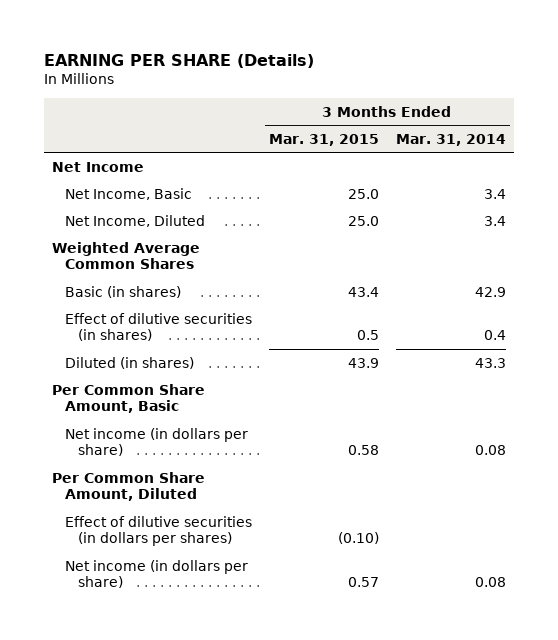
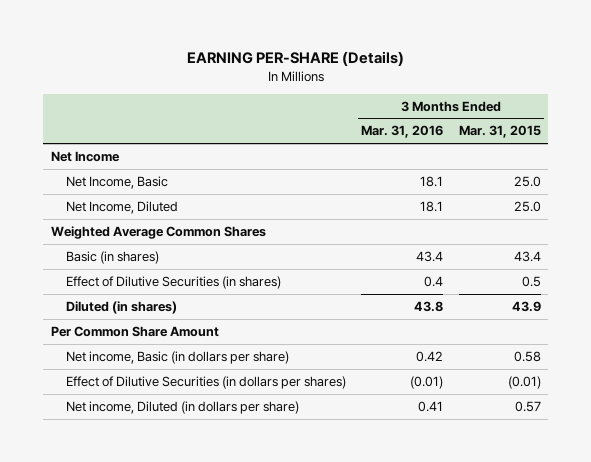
- EARNING PER SHARE (Details)
+ EARNING PER-SHARE (Details)
- | 3 Months Ended Mar. 31, 2015 | 3 Months Ended Mar. 31, 2014
+ | 3 Months Ended Mar. 31, 2016 | 3 Months Ended Mar. 31, 2015
- Effect of dilutive securities (in shares) | 0.5 | 0.4
+ Effect of Dilutive Securities (in shares) | 0.4 | 0.5
- Per Common Share Amount, Basic
- Net income (in dollars per share) | 0.58 | 0.08
- Per Common Share Amount, Diluted
- Effect of dilutive securities (in dollars per shares) | (0.10) |
- Net income (in dollars per share) | 0.57 | 0.08
+ Per Common Share Amount
+ Net income, Basic (in dollars per share) | 0.42 | 0.58
+ Effect of Dilutive Securities (in dollars per shares) | (0.01) | (0.01)
+ Net income, Diluted (in dollars per share) | 0.41 | 0.57

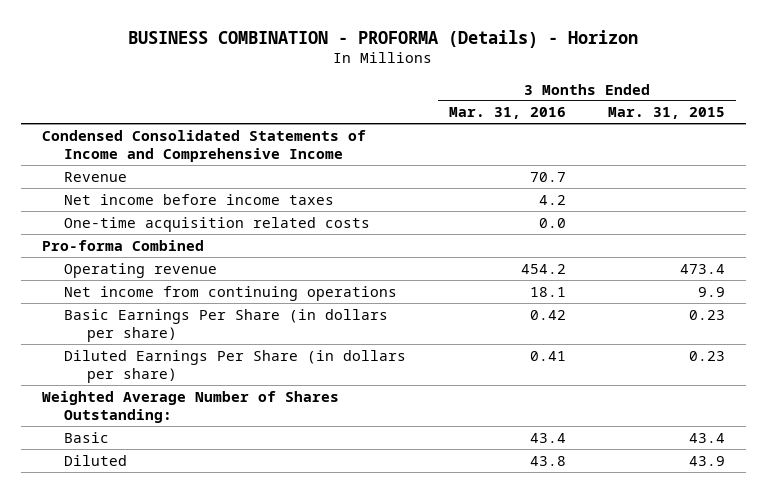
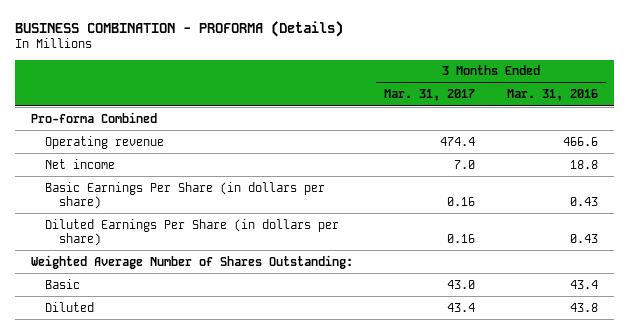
- BUSINESS COMBINATION - PROFORMA (Details) - Horizon
+ BUSINESS COMBINATION - PROFORMA (Details)
- | 3 Months Ended Mar. 31, 2016 | 3 Months Ended Mar. 31, 2015
+ | 3 Months Ended Mar. 31, 2017 | 3 Months Ended Mar. 31, 2016
- Condensed Consolidated Statements of Income and Comprehensive Income
- Revenue | 70.7 |
- Net income before income taxes | 4.2 |
- One-time acquisition related costs | 0.0 |
- Operating revenue | 454.2 | 473.4
- Net income from continuing operations | 18.1 | 9.9
- Basic Earnings Per Share (in dollars per share) | 0.42 | 0.23
- Diluted Earnings Per Share (in dollars per share) | 0.41 | 0.23
+ Operating revenue | 474.4 | 466.6
+ Net income | 7.0 | 18.8
+ Basic Earnings Per Share (in dollars per share) | 0.16 | 0.43
+ Diluted Earnings Per Share (in dollars per share) | 0.16 | 0.43

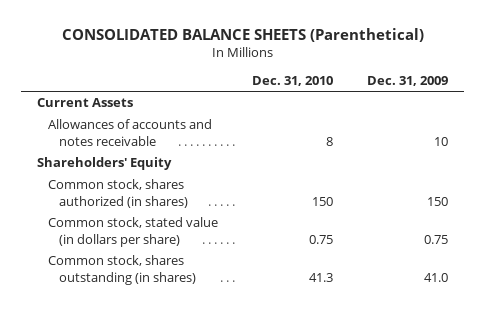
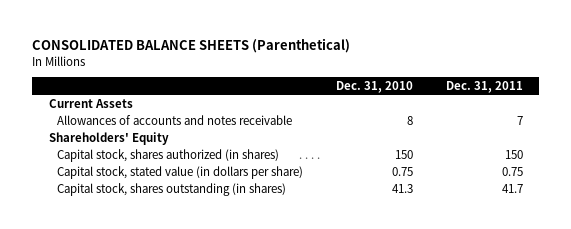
- | Dec. 31, 2010 | Dec. 31, 2009
+ | Dec. 31, 2010 | Dec. 31, 2011
- Common stock, shares authorized (in shares) | 150 | 150
- Common stock, stated value (in dollars per share) | 0.75 | 0.75
- Common stock, shares outstanding (in shares) | 41.3 | 41.0
+ Capital stock, shares authorized (in shares) | 150 | 150
+ Capital stock, stated value (in dollars per share) | 0.75 | 0.75
+ Capital stock, shares outstanding (in shares) | 41.3 | 41.7

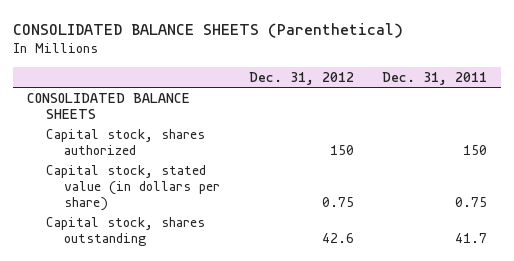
- | Dec. 31, 2010 | Dec. 31, 2011
+ | Dec. 31, 2012 | Dec. 31, 2011
- Current Assets
- Allowances of accounts and notes receivable | 8 | 7
- Shareholders' Equity
- Capital stock, shares authorized (in shares) | 150 | 150
+ CONSOLIDATED BALANCE SHEETS
+ Capital stock, shares authorized | 150 | 150
- Capital stock, shares outstanding (in shares) | 41.3 | 41.7
+ Capital stock, shares outstanding | 42.6 | 41.7

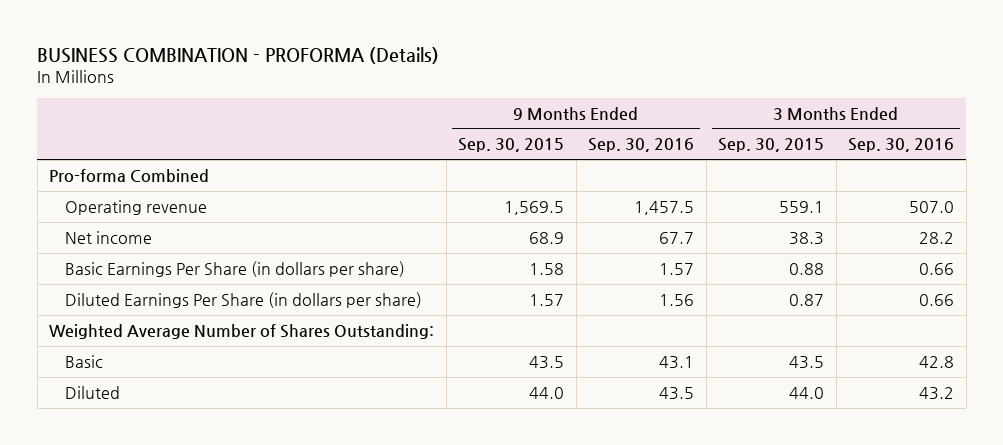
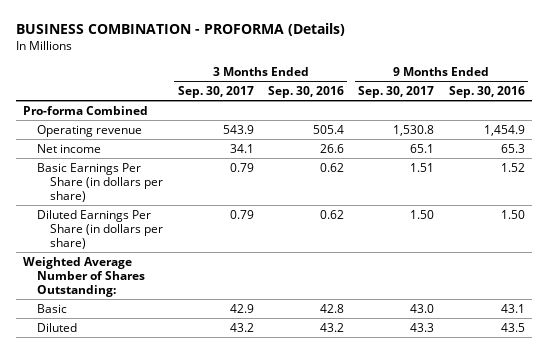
- | 9 Months Ended Sep. 30, 2015 | 9 Months Ended Sep. 30, 2016 | 3 Months Ended Sep. 30, 2015 | 3 Months Ended Sep. 30, 2016
+ | 3 Months Ended Sep. 30, 2017 | 3 Months Ended Sep. 30, 2016 | 9 Months Ended Sep. 30, 2017 | 9 Months Ended Sep. 30, 2016
- Operating revenue | 1,569.5 | 1,457.5 | 559.1 | 507.0
- Net income | 68.9 | 67.7 | 38.3 | 28.2
- Basic Earnings Per Share (in dollars per share) | 1.58 | 1.57 | 0.88 | 0.66
- Diluted Earnings Per Share (in dollars per share) | 1.57 | 1.56 | 0.87 | 0.66
+ Operating revenue | 543.9 | 505.4 | 1,530.8 | 1,454.9
+ Net income | 34.1 | 26.6 | 65.1 | 65.3
+ Basic Earnings Per Share (in dollars per share) | 0.79 | 0.62 | 1.51 | 1.52
+ Diluted Earnings Per Share (in dollars per share) | 0.79 | 0.62 | 1.50 | 1.50

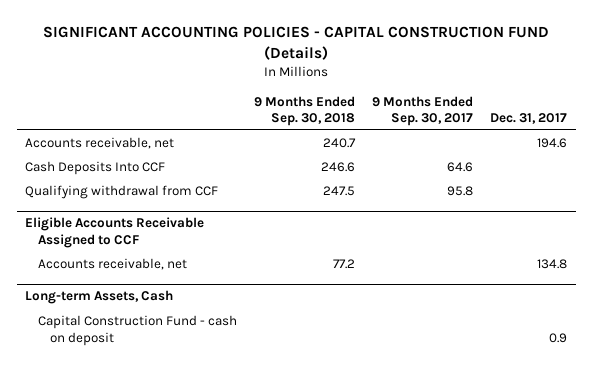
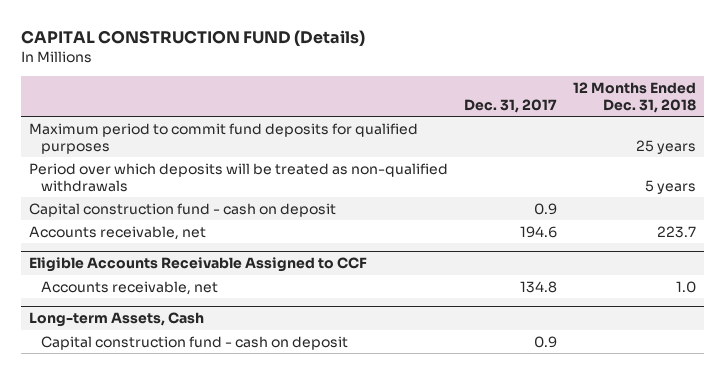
- SIGNIFICANT ACCOUNTING POLICIES - CAPITAL CONSTRUCTION FUND (Details)
+ CAPITAL CONSTRUCTION FUND (Details)
- | 9 Months Ended Sep. 30, 2018 | 9 Months Ended Sep. 30, 2017 | Dec. 31, 2017
+ | Dec. 31, 2017 | 12 Months Ended Dec. 31, 2018
+ Maximum period to commit fund deposits for qualified purposes | | 25 years
+ Period over which deposits will be treated as non-qualified withdrawals | | 5 years
+ Capital construction fund - cash on deposit | 0.9 |
- Cash Deposits Into CCF | 246.6 | 64.6 |
- Qualifying withdrawal from CCF | 247.5 | 95.8 |
@ Long-term Assets, Cash
- Capital Construction Fund - cash on deposit | | | 0.9
+ Capital construction fund - cash on deposit | 0.9 |

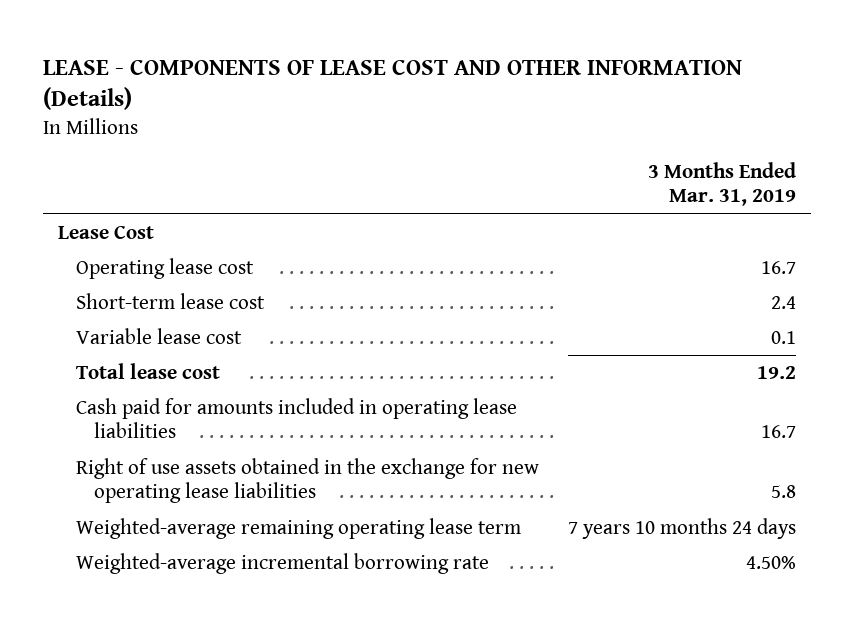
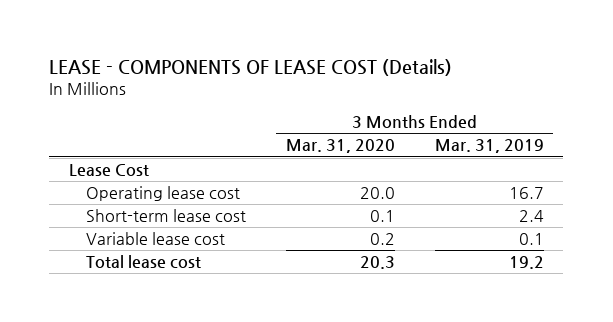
- LEASE - COMPONENTS OF LEASE COST AND OTHER INFORMATION (Details)
+ LEASE - COMPONENTS OF LEASE COST (Details)
- | 3 Months Ended Mar. 31, 2019
+ | 3 Months Ended Mar. 31, 2020 | 3 Months Ended Mar. 31, 2019
- Cash paid for amounts included in operating lease liabilities | 16.7
- Right of use assets obtained in the exchange for new operating lease liabilities | 5.8
- Weighted-average remaining operating lease term | 7 years 10 months 24 days
- Weighted-average incremental borrowing rate | 4.50%

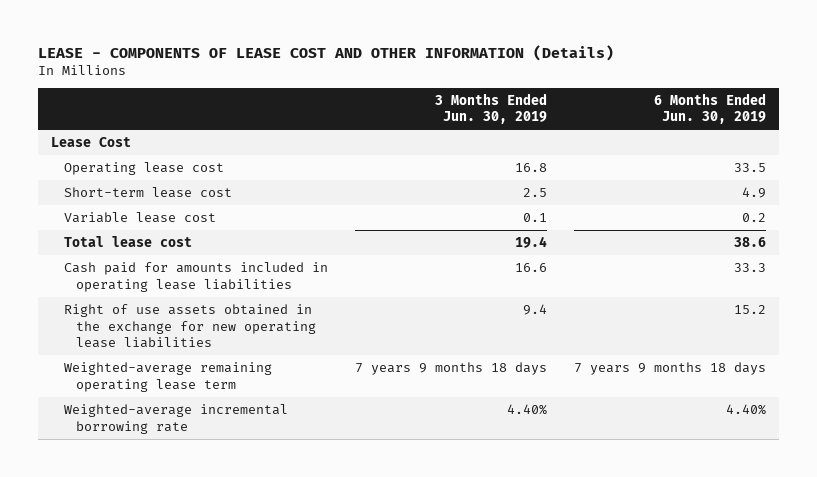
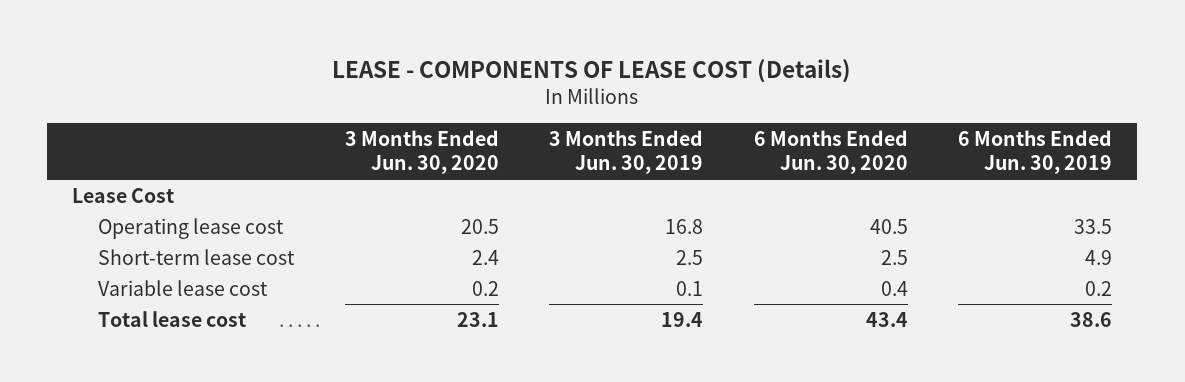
- LEASE - COMPONENTS OF LEASE COST AND OTHER INFORMATION (Details)
+ LEASE - COMPONENTS OF LEASE COST (Details)
- | 3 Months Ended Jun. 30, 2019 | 6 Months Ended Jun. 30, 2019
+ | 3 Months Ended Jun. 30, 2020 | 3 Months Ended Jun. 30, 2019 | 6 Months Ended Jun. 30, 2020 | 6 Months Ended Jun. 30, 2019
- Cash paid for amounts included in operating lease liabilities | 16.6 | 33.3
- Right of use assets obtained in the exchange for new operating lease liabilities | 9.4 | 15.2
- Weighted-average remaining operating lease term | 7 years 9 months 18 days | 7 years 9 months 18 days
- Weighted-average incremental borrowing rate | 4.40% | 4.40%

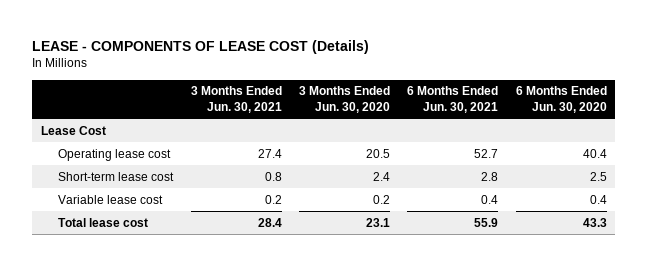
- | 3 Months Ended Jun. 30, 2020 | 3 Months Ended Jun. 30, 2019 | 6 Months Ended Jun. 30, 2020 | 6 Months Ended Jun. 30, 2019
+ | 3 Months Ended Jun. 30, 2021 | 3 Months Ended Jun. 30, 2020 | 6 Months Ended Jun. 30, 2021 | 6 Months Ended Jun. 30, 2020
- Operating lease cost | 20.5 | 16.8 | 40.5 | 33.5
+ Operating lease cost | 27.4 | 20.5 | 52.7 | 40.4
- Total lease cost | 23.1 | 19.4 | 43.4 | 38.6
+ Total lease cost | 28.4 | 23.1 | 55.9 | 43.3

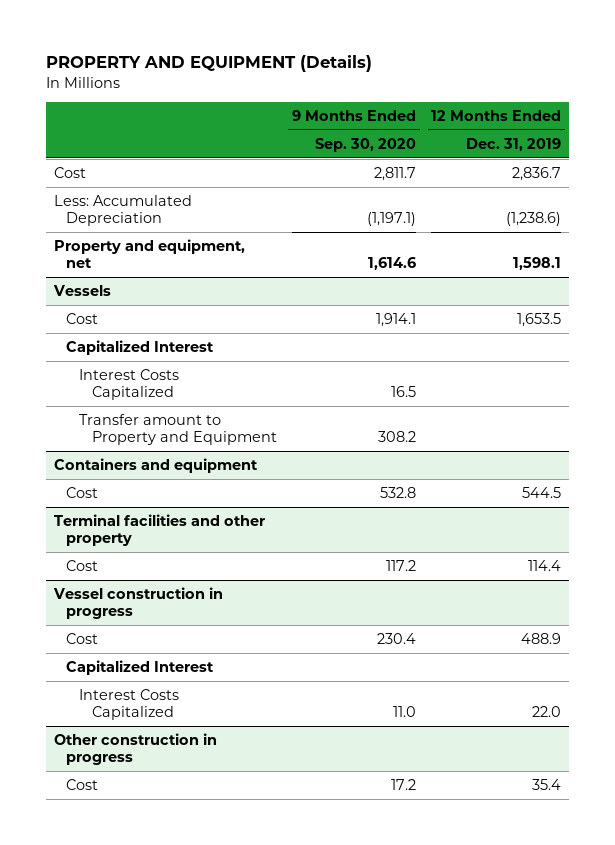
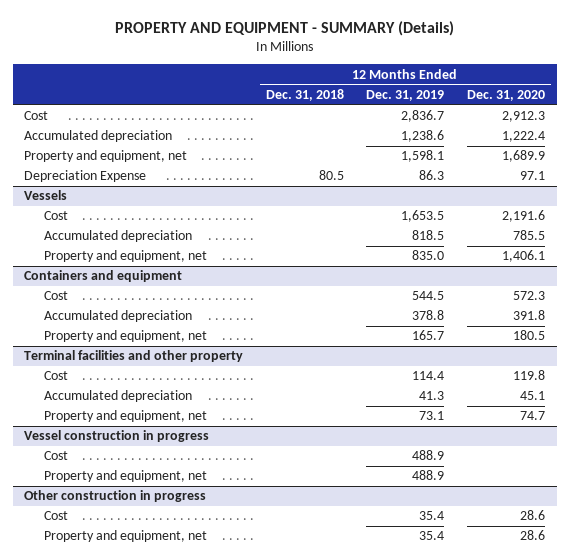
- PROPERTY AND EQUIPMENT (Details)
+ PROPERTY AND EQUIPMENT - SUMMARY (Details)
- | 9 Months Ended Sep. 30, 2020 | 12 Months Ended Dec. 31, 2019
+ | 12 Months Ended Dec. 31, 2018 | 12 Months Ended Dec. 31, 2019 | 12 Months Ended Dec. 31, 2020
- Less: Accumulated Depreciation | (1,197.1) | (1,238.6)
+ Accumulated depreciation | | 1,238.6 | 1,222.4
+ Depreciation Expense | 80.5 | 86.3 | 97.1
@ Vessels
- Capitalized Interest
- Interest Costs Capitalized | 16.5 |
- Transfer amount to Property and Equipment | 308.2 |
+ Accumulated depreciation | | 818.5 | 785.5
+ Property and equipment, net | | 835.0 | 1,406.1
@ Containers and equipment
+ Accumulated depreciation | | 378.8 | 391.8
+ Property and equipment, net | | 165.7 | 180.5
@ Terminal facilities and other property
+ Accumulated depreciation | | 41.3 | 45.1
+ Property and equipment, net | | 73.1 | 74.7
@ Vessel construction in progress
- Capitalized Interest
- Interest Costs Capitalized | 11.0 | 22.0
+ Property and equipment, net | | 488.9 |
@ Other construction in progress
+ Property and equipment, net | | 35.4 | 28.6

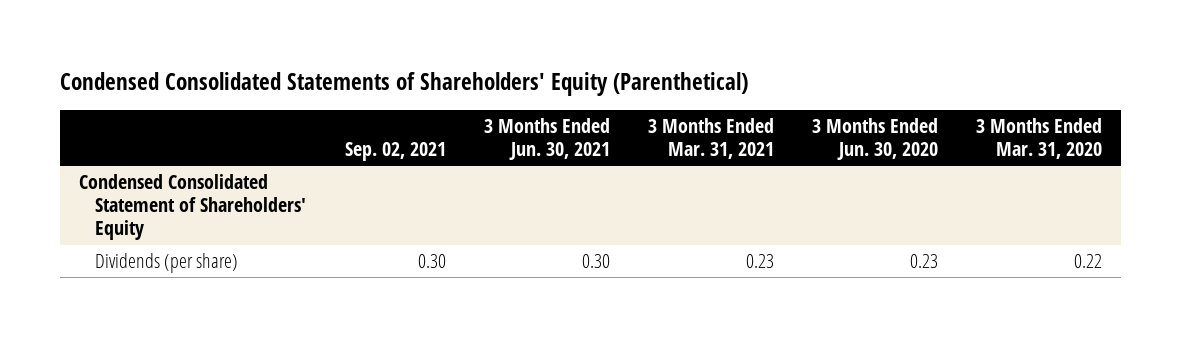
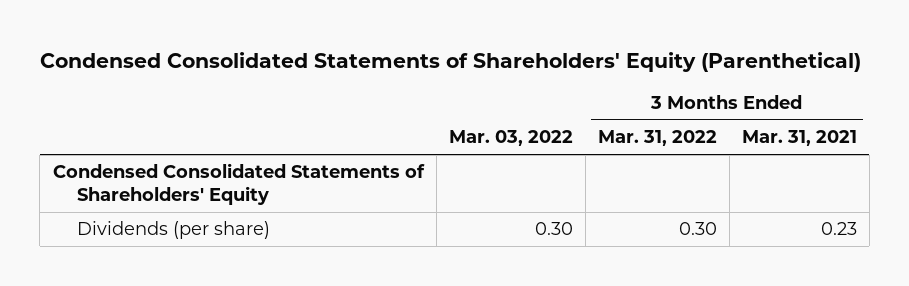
- | Sep. 02, 2021 | 3 Months Ended Jun. 30, 2021 | 3 Months Ended Mar. 31, 2021 | 3 Months Ended Jun. 30, 2020 | 3 Months Ended Mar. 31, 2020
+ | Mar. 03, 2022 | 3 Months Ended Mar. 31, 2022 | 3 Months Ended Mar. 31, 2021
- Condensed Consolidated Statement of Shareholders' Equity
+ Condensed Consolidated Statements of Shareholders' Equity

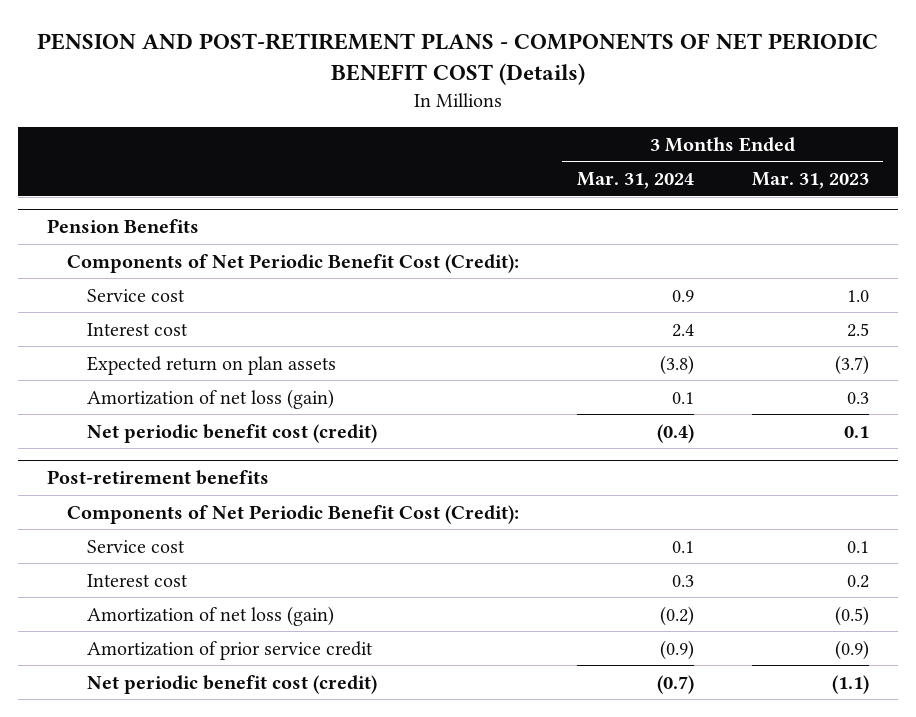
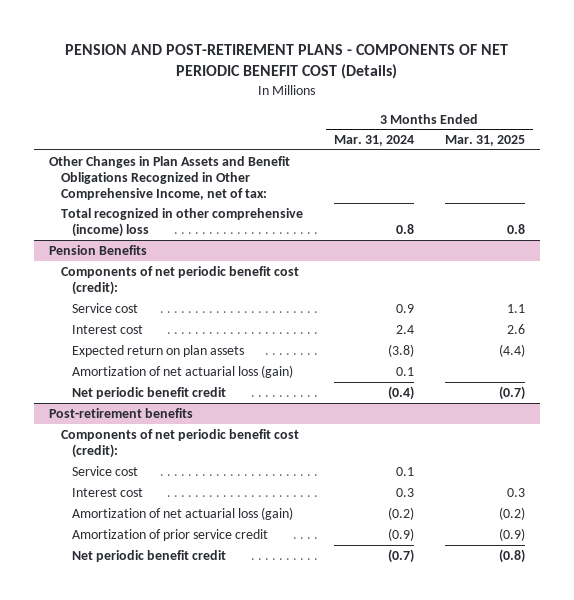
- | 3 Months Ended Mar. 31, 2024 | 3 Months Ended Mar. 31, 2023
+ | 3 Months Ended Mar. 31, 2024 | 3 Months Ended Mar. 31, 2025
+ Other Changes in Plan Assets and Benefit Obligations Recognized in Other Comprehensive Income, net of tax:
+ Total recognized in other comprehensive (income) loss | 0.8 | 0.8
@ Pension Benefits
- Components of Net Periodic Benefit Cost (Credit):
+ Components of net periodic benefit cost (credit):
- Amortization of net loss (gain) | 0.1 | 0.3
- Net periodic benefit cost (credit) | (0.4) | 0.1
+ Amortization of net actuarial loss (gain) | 0.1 |
+ Net periodic benefit credit | (0.4) | (0.7)
@ Post-retirement benefits
- Components of Net Periodic Benefit Cost (Credit):
+ Components of net periodic benefit cost (credit):
- Amortization of net loss (gain) | (0.2) | (0.5)
+ Amortization of net actuarial loss (gain) | (0.2) | (0.2)
- Net periodic benefit cost (credit) | (0.7) | (1.1)
+ Net periodic benefit credit | (0.7) | (0.8)

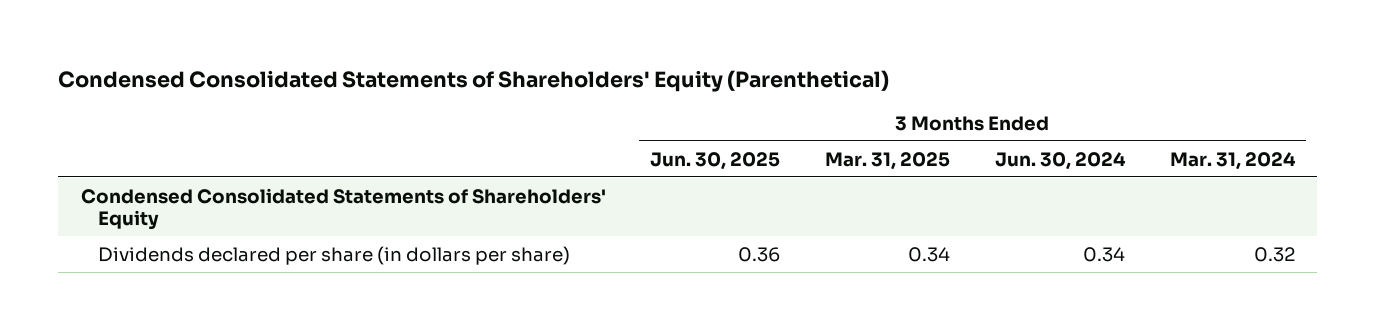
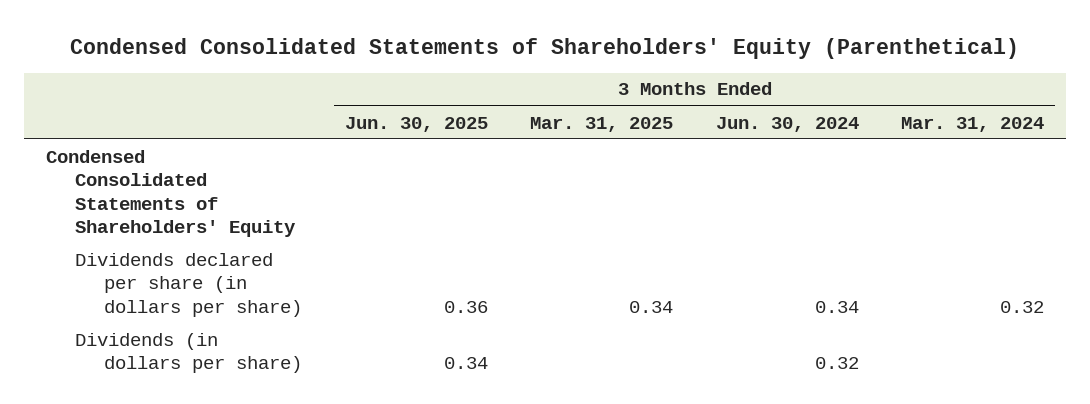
+ Dividends (in dollars per share) | 0.34 | | 0.32 |

